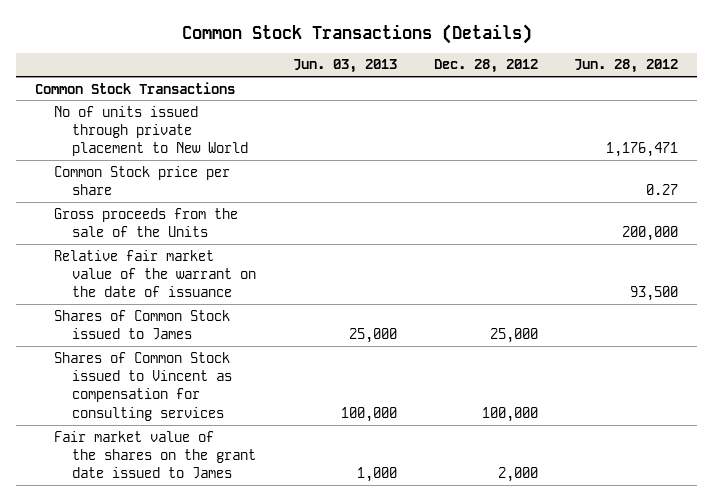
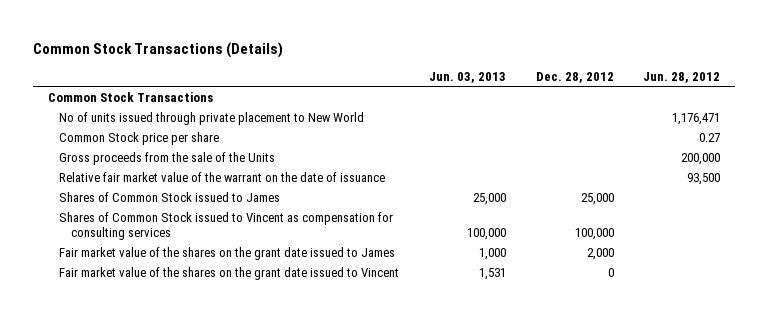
+ Fair market value of the shares on the grant date issued to Vincent | 1,531 | 0 |

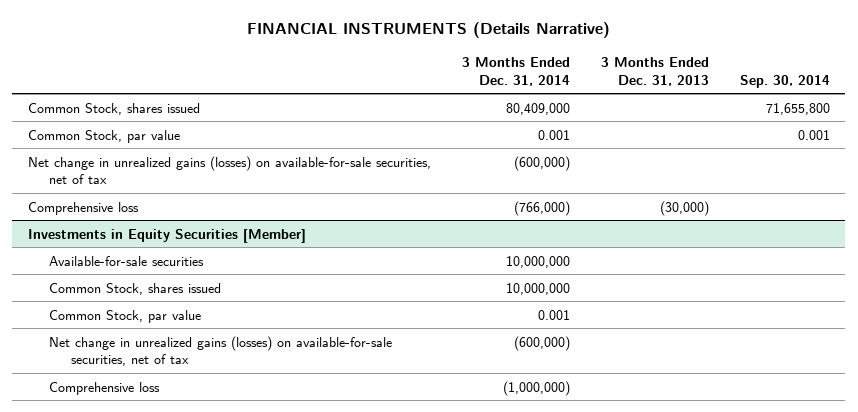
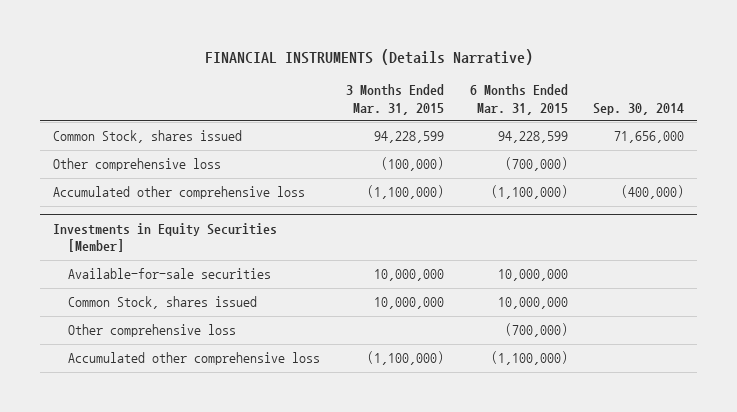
- | 3 Months Ended Dec. 31, 2014 | 3 Months Ended Dec. 31, 2013 | Sep. 30, 2014
+ | 3 Months Ended Mar. 31, 2015 | 6 Months Ended Mar. 31, 2015 | Sep. 30, 2014
- Common Stock, shares issued | 80,409,000 | | 71,655,800
- Common Stock, par value | 0.001 | | 0.001
- Net change in unrealized gains (losses) on available-for-sale securities, net of tax | (600,000) | |
- Comprehensive loss | (766,000) | (30,000) |
+ Common Stock, shares issued | 94,228,599 | 94,228,599 | 71,656,000
+ Other comprehensive loss | (100,000) | (700,000) |
+ Accumulated other comprehensive loss | (1,100,000) | (1,100,000) | (400,000)
@ Investments in Equity Securities [Member]
- Common Stock, par value | 0.001 | |
- Net change in unrealized gains (losses) on available-for-sale securities, net of tax | (600,000) | |
- Comprehensive loss | (1,000,000) | |
+ Other comprehensive loss | | (700,000) |
+ Accumulated other comprehensive loss | (1,100,000) | (1,100,000) |

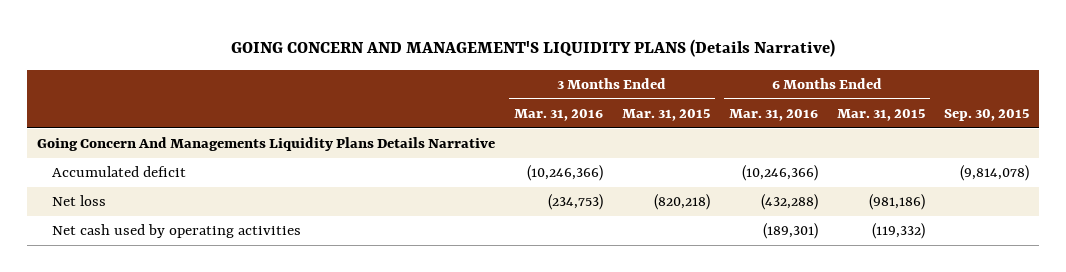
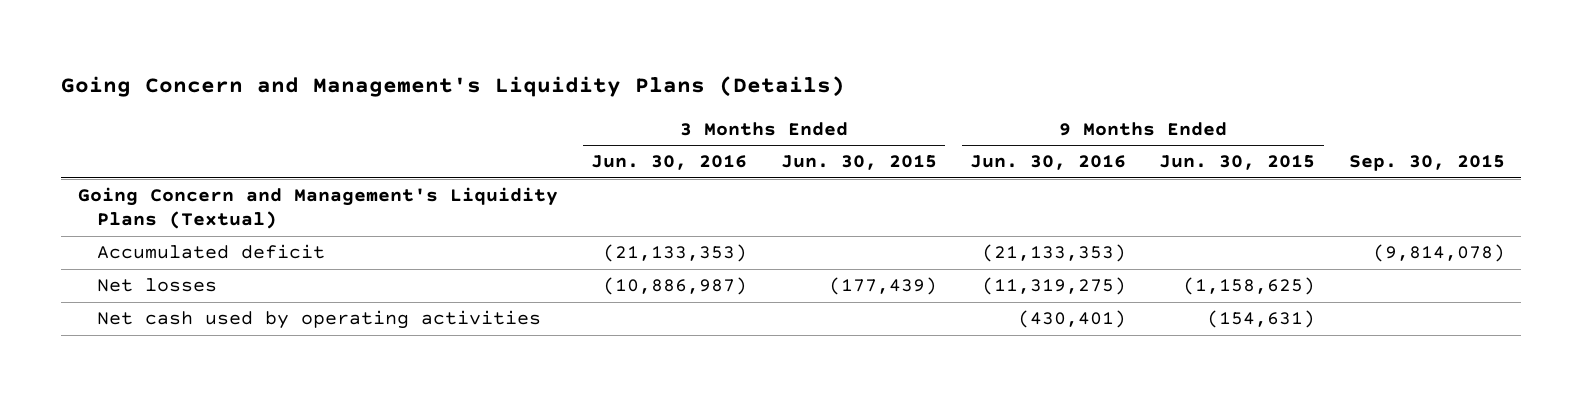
- GOING CONCERN AND MANAGEMENT'S LIQUIDITY PLANS (Details Narrative)
+ Going Concern and Management's Liquidity Plans (Details)
- | 3 Months Ended Mar. 31, 2016 | 3 Months Ended Mar. 31, 2015 | 6 Months Ended Mar. 31, 2016 | 6 Months Ended Mar. 31, 2015 | Sep. 30, 2015
+ | 3 Months Ended Jun. 30, 2016 | 3 Months Ended Jun. 30, 2015 | 9 Months Ended Jun. 30, 2016 | 9 Months Ended Jun. 30, 2015 | Sep. 30, 2015
- Going Concern And Managements Liquidity Plans Details Narrative
+ Going Concern and Management's Liquidity Plans (Textual)
- Net loss | (234,753) | (820,218) | (432,288) | (981,186) |
+ Net losses | (10,886,987) | (177,439) | (11,319,275) | (1,158,625) |

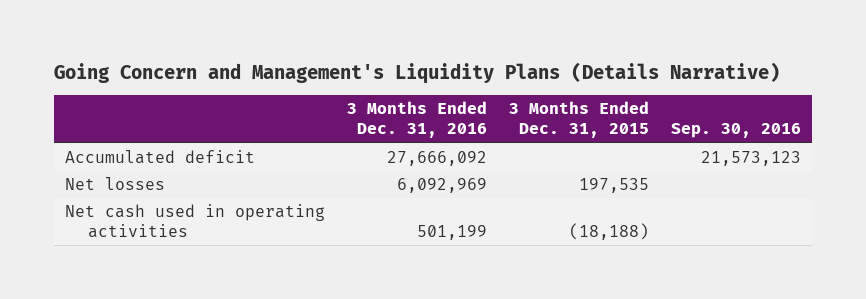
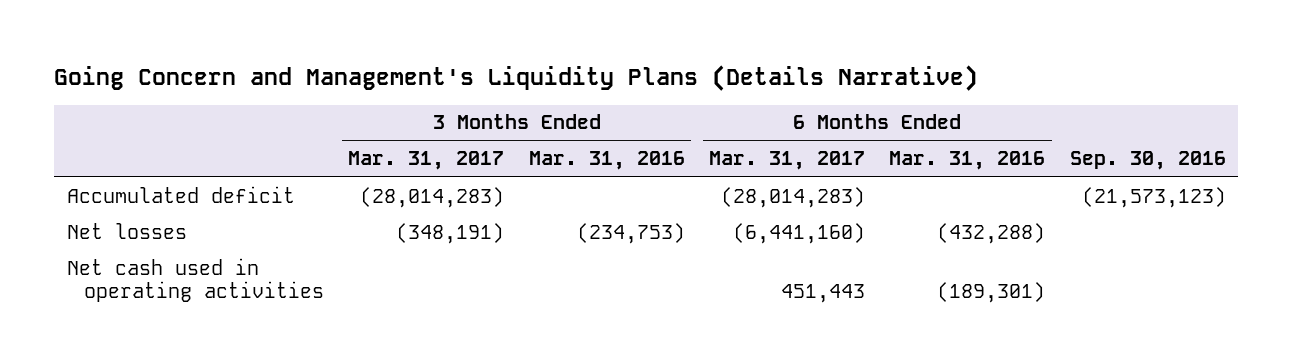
- | 3 Months Ended Dec. 31, 2016 | 3 Months Ended Dec. 31, 2015 | Sep. 30, 2016
+ | 3 Months Ended Mar. 31, 2017 | 3 Months Ended Mar. 31, 2016 | 6 Months Ended Mar. 31, 2017 | 6 Months Ended Mar. 31, 2016 | Sep. 30, 2016
- Accumulated deficit | 27,666,092 | | 21,573,123
+ Accumulated deficit | (28,014,283) | | (28,014,283) | | (21,573,123)

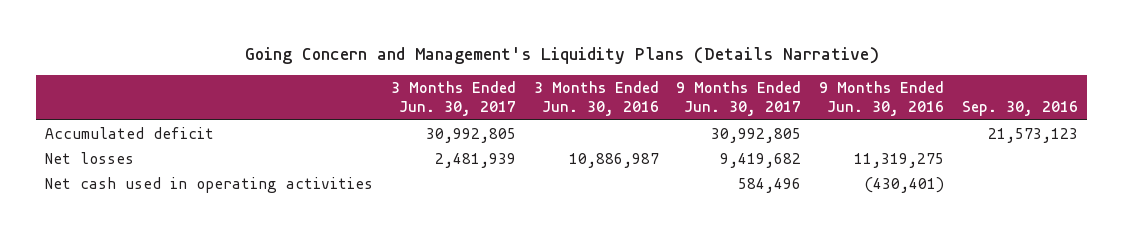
- | 3 Months Ended Mar. 31, 2017 | 3 Months Ended Mar. 31, 2016 | 6 Months Ended Mar. 31, 2017 | 6 Months Ended Mar. 31, 2016 | Sep. 30, 2016
+ | 3 Months Ended Jun. 30, 2017 | 3 Months Ended Jun. 30, 2016 | 9 Months Ended Jun. 30, 2017 | 9 Months Ended Jun. 30, 2016 | Sep. 30, 2016
- Accumulated deficit | (28,014,283) | | (28,014,283) | | (21,573,123)
+ Accumulated deficit | 30,992,805 | | 30,992,805 | | 21,573,123

